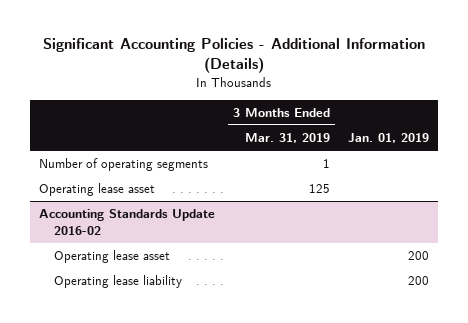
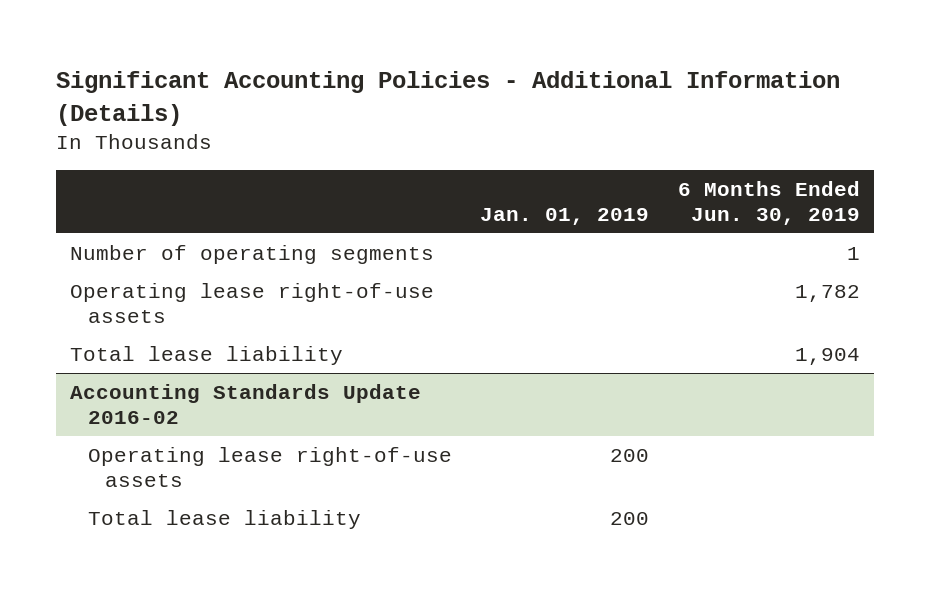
- | 3 Months Ended Mar. 31, 2019 | Jan. 01, 2019
+ | Jan. 01, 2019 | 6 Months Ended Jun. 30, 2019
- Operating lease asset | 125 |
+ Operating lease right-of-use assets | | 1,782
+ Total lease liability | | 1,904
@ Accounting Standards Update 2016-02
- Operating lease asset | | 200
- Operating lease liability | | 200
+ Operating lease right-of-use assets | 200 |
+ Total lease liability | 200 |

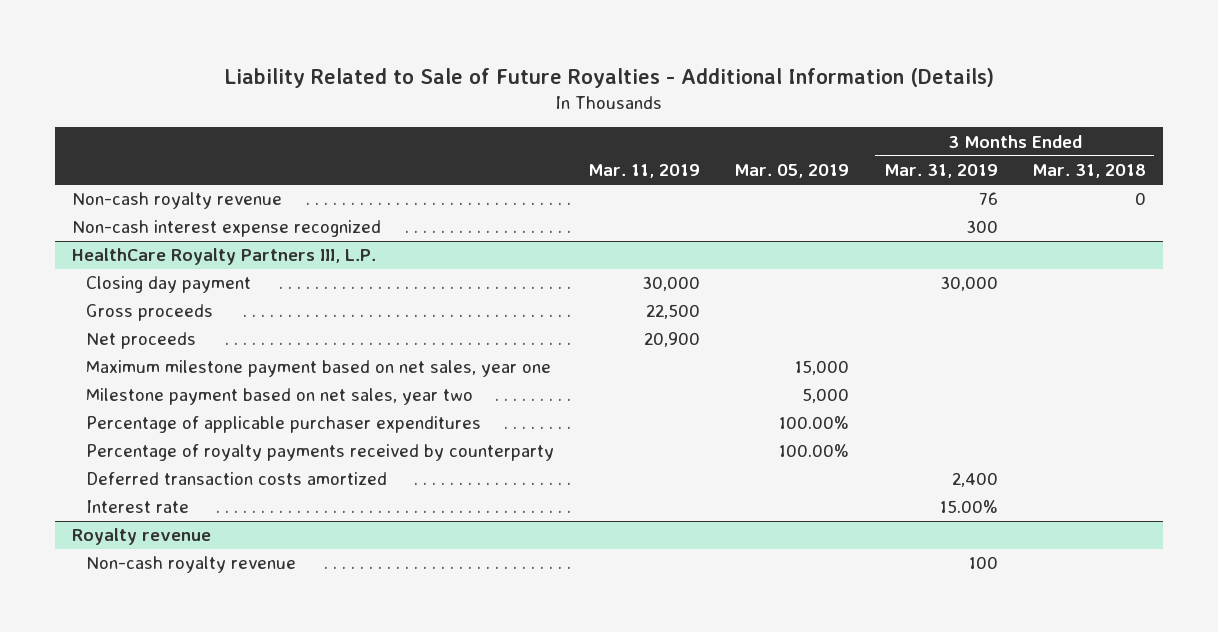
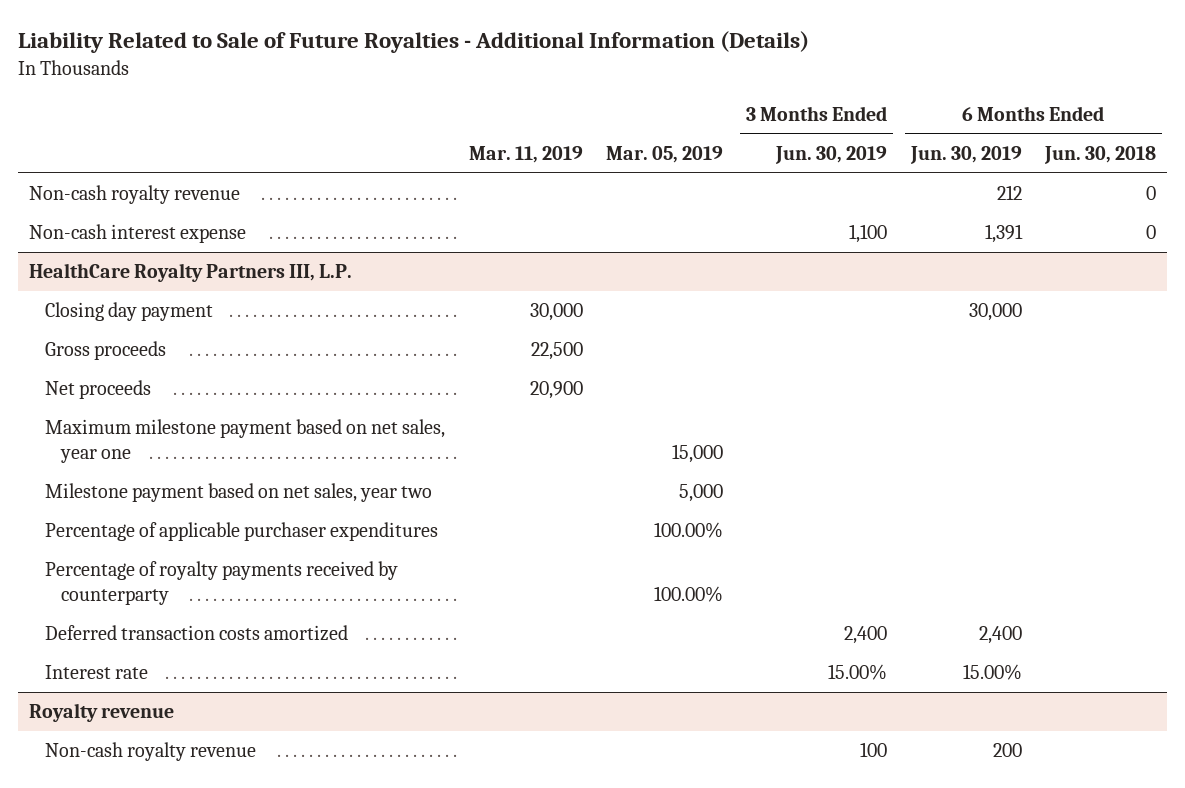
- | Mar. 11, 2019 | Mar. 05, 2019 | 3 Months Ended Mar. 31, 2019 | 3 Months Ended Mar. 31, 2018
+ | Mar. 11, 2019 | Mar. 05, 2019 | 3 Months Ended Jun. 30, 2019 | 6 Months Ended Jun. 30, 2019 | 6 Months Ended Jun. 30, 2018
- Non-cash interest expense recognized | | | 300 |
+ Non-cash interest expense | | | 1,100 | 1,391 | 0

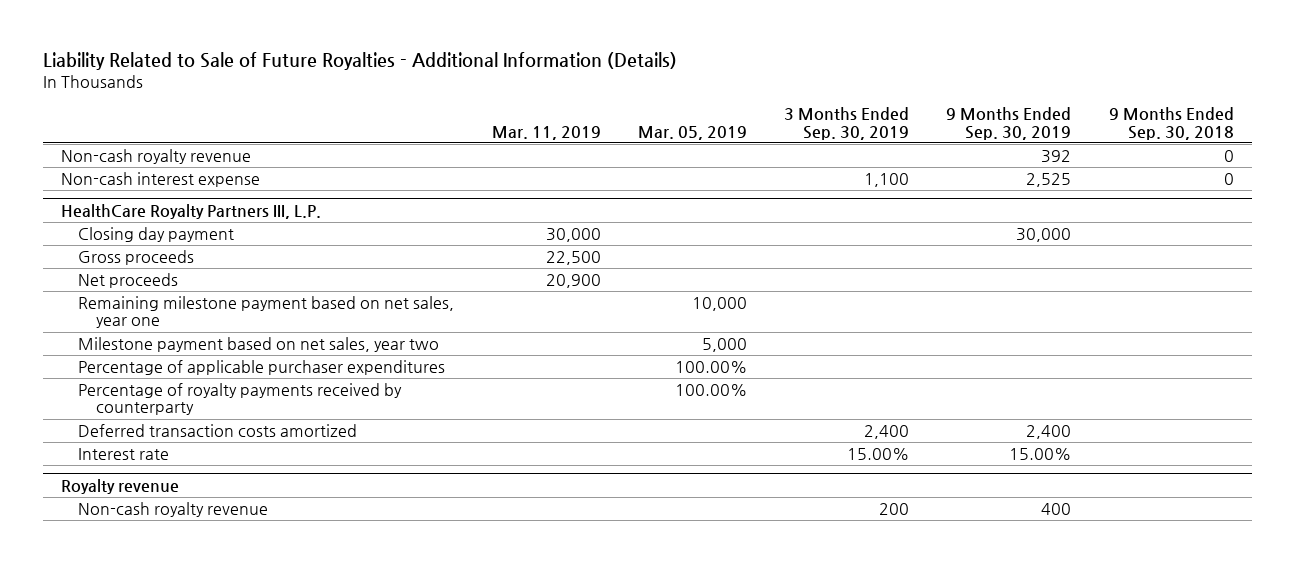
- | Mar. 11, 2019 | Mar. 05, 2019 | 3 Months Ended Jun. 30, 2019 | 6 Months Ended Jun. 30, 2019 | 6 Months Ended Jun. 30, 2018
+ | Mar. 11, 2019 | Mar. 05, 2019 | 3 Months Ended Sep. 30, 2019 | 9 Months Ended Sep. 30, 2019 | 9 Months Ended Sep. 30, 2018
@ HealthCare Royalty Partners III, L.P.
- Maximum milestone payment based on net sales, year one | | 15,000 | | |
+ Remaining milestone payment based on net sales, year one | | 10,000 | | |

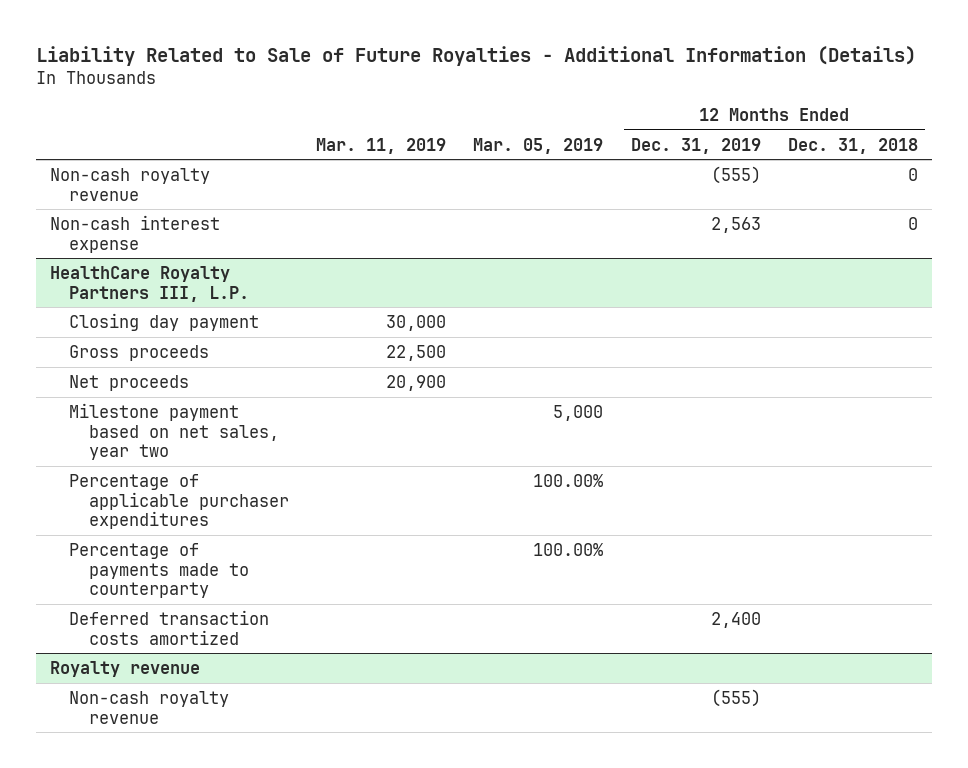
- | Mar. 11, 2019 | Mar. 05, 2019 | 3 Months Ended Sep. 30, 2019 | 9 Months Ended Sep. 30, 2019 | 9 Months Ended Sep. 30, 2018
+ | Mar. 11, 2019 | Mar. 05, 2019 | 12 Months Ended Dec. 31, 2019 | 12 Months Ended Dec. 31, 2018
@ HealthCare Royalty Partners III, L.P.
- Remaining milestone payment based on net sales, year one | | 10,000 | | |
- Percentage of royalty payments received by counterparty | | 100.00% | | |
+ Percentage of payments made to counterparty | | 100.00% | |
- Interest rate | | | 15.00% | 15.00% |

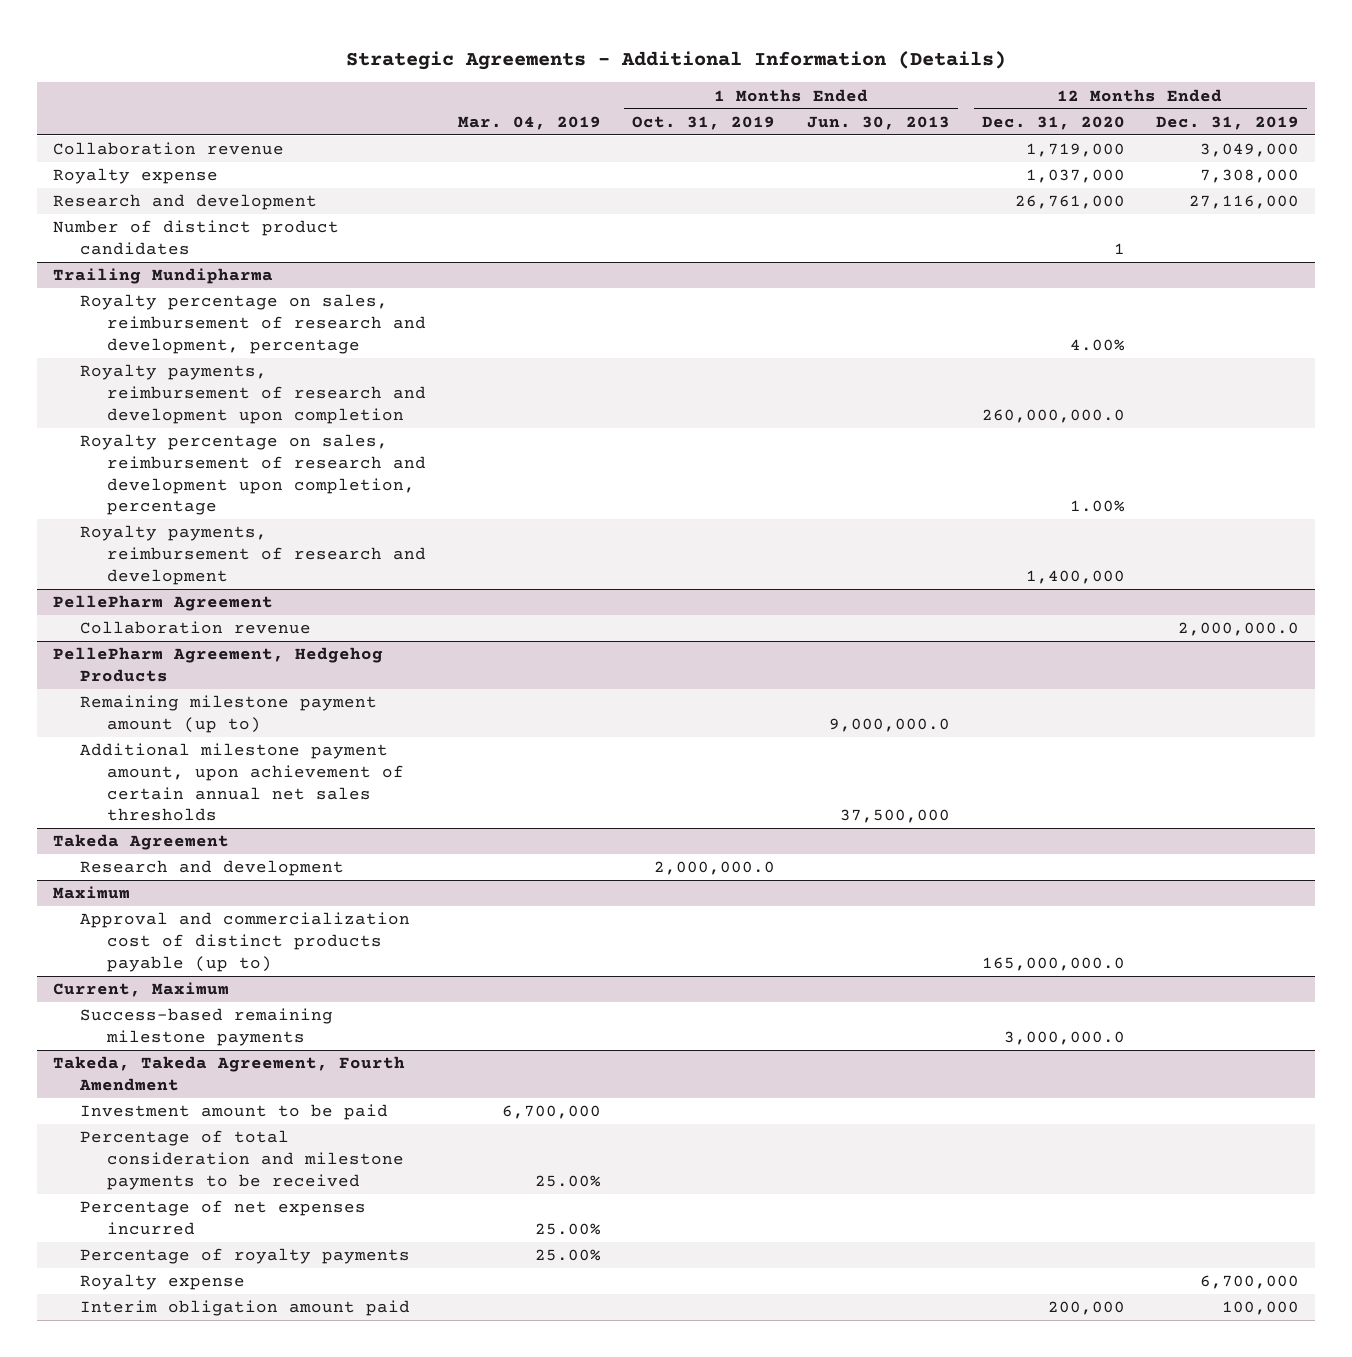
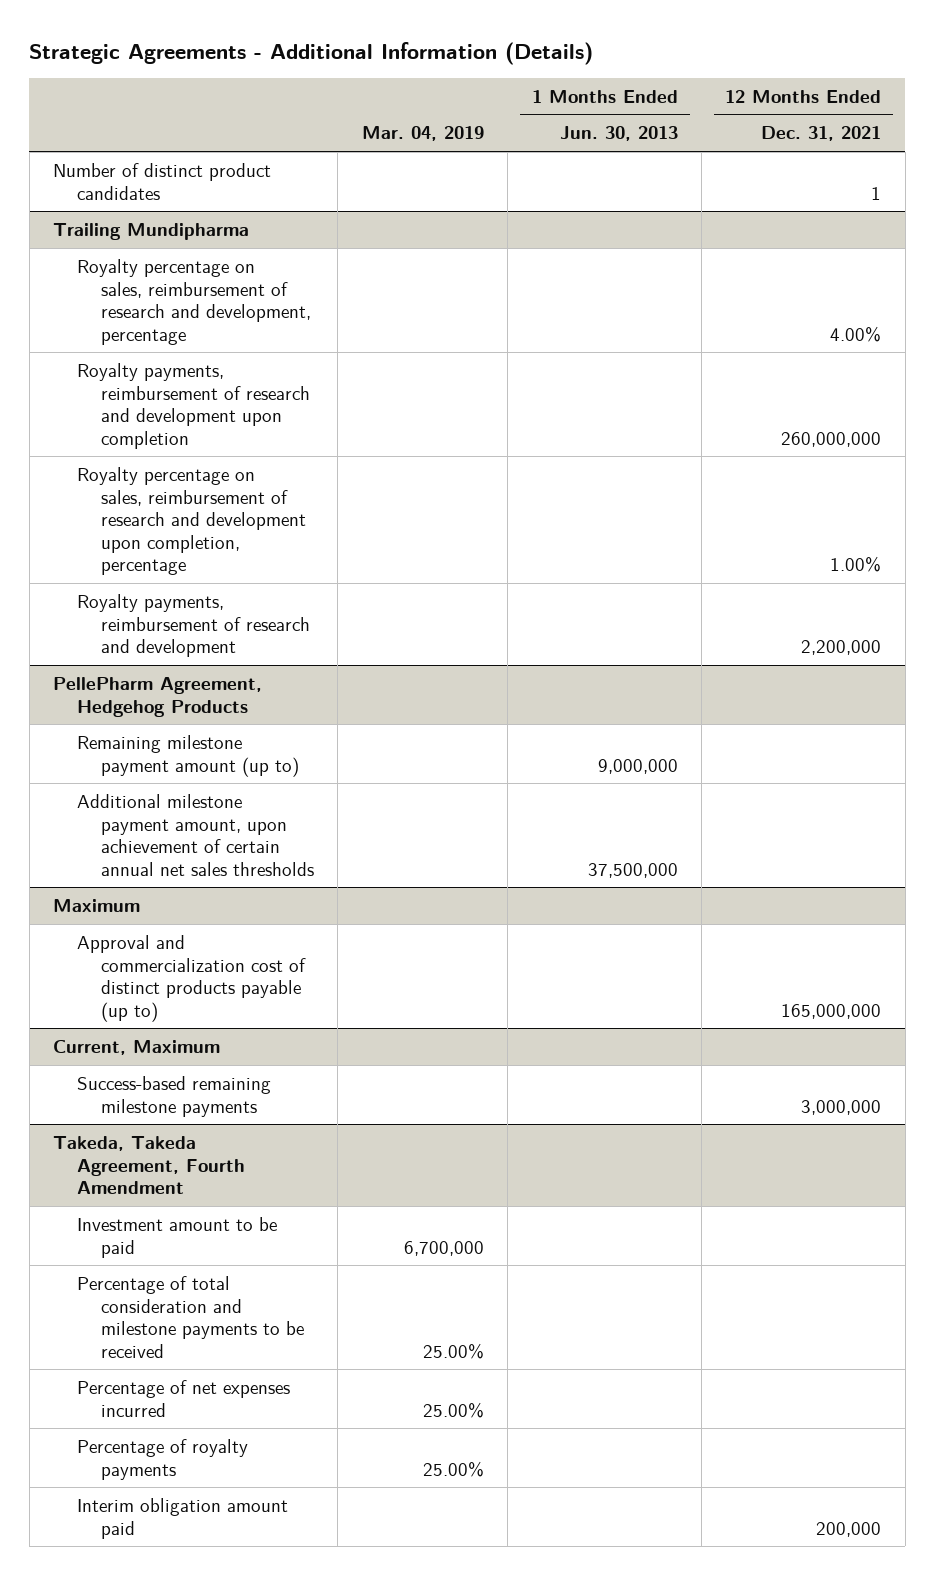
- | Mar. 04, 2019 | 1 Months Ended Oct. 31, 2019 | 1 Months Ended Jun. 30, 2013 | 12 Months Ended Dec. 31, 2020 | 12 Months Ended Dec. 31, 2019
+ | Mar. 04, 2019 | 1 Months Ended Jun. 30, 2013 | 12 Months Ended Dec. 31, 2021
- Collaboration revenue | | | | 1,719,000 | 3,049,000
- Royalty expense | | | | 1,037,000 | 7,308,000
- Research and development | | | | 26,761,000 | 27,116,000
- PellePharm Agreement
- Collaboration revenue | | | | | 2,000,000.0
@ PellePharm Agreement, Hedgehog Products
- Remaining milestone payment amount (up to) | | | 9,000,000.0 | |
+ Remaining milestone payment amount (up to) | | 9,000,000 |
- Takeda Agreement
- Research and development | | 2,000,000.0 | | |
@ Takeda, Takeda Agreement, Fourth Amendment
- Royalty expense | | | | | 6,700,000

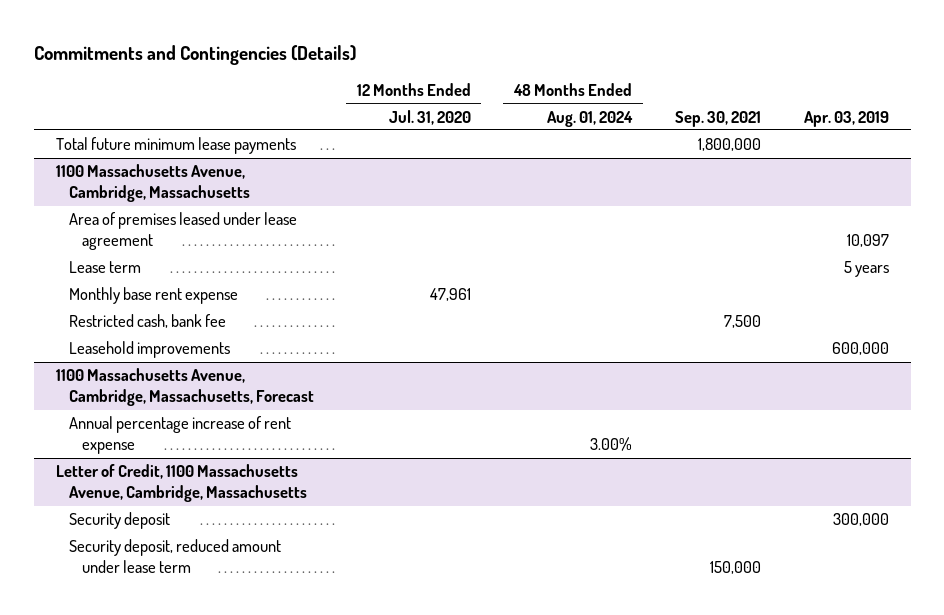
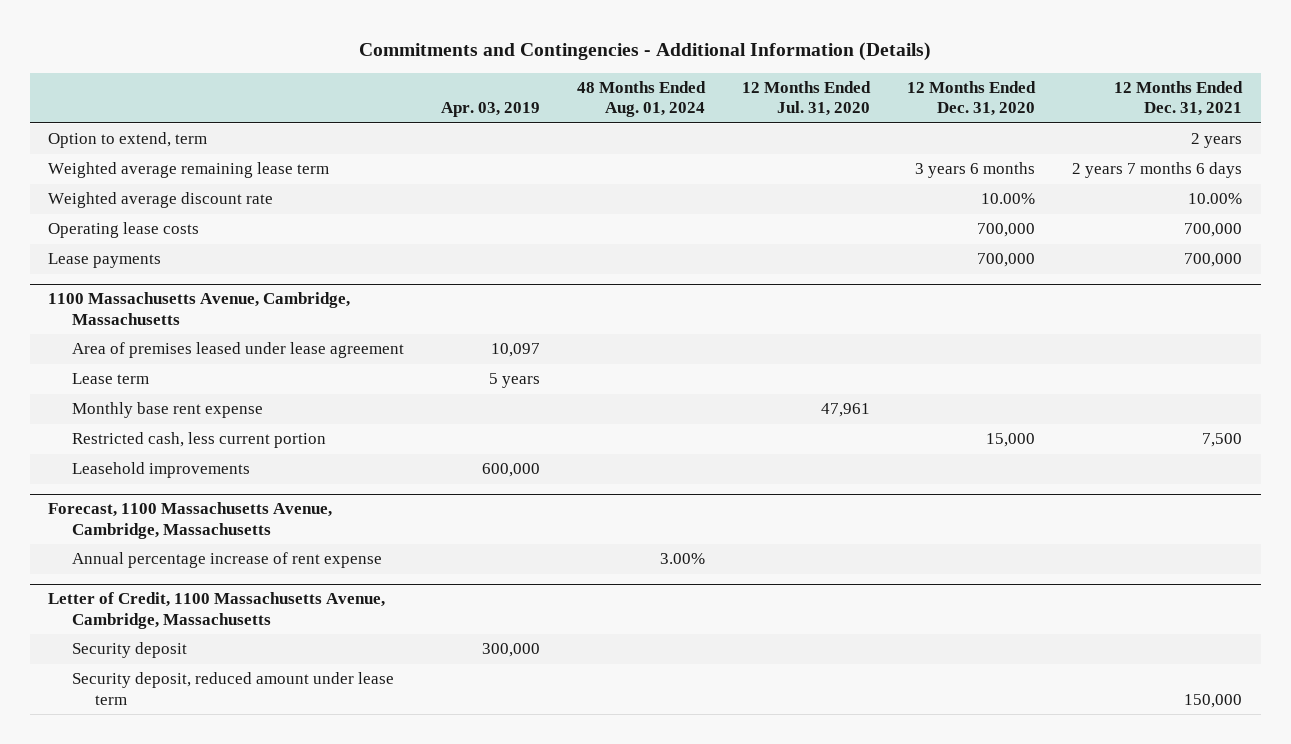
- Commitments and Contingencies (Details)
+ Commitments and Contingencies - Additional Information (Details)
- | 12 Months Ended Jul. 31, 2020 | 48 Months Ended Aug. 01, 2024 | Sep. 30, 2021 | Apr. 03, 2019
+ | Apr. 03, 2019 | 48 Months Ended Aug. 01, 2024 | 12 Months Ended Jul. 31, 2020 | 12 Months Ended Dec. 31, 2020 | 12 Months Ended Dec. 31, 2021
- Total future minimum lease payments | | | 1,800,000 |
+ Option to extend, term | | | | | 2 years
+ Weighted average remaining lease term | | | | 3 years 6 months | 2 years 7 months 6 days
+ Weighted average discount rate | | | | 10.00% | 10.00%
+ Operating lease costs | | | | 700,000 | 700,000
+ Lease payments | | | | 700,000 | 700,000
@ 1100 Massachusetts Avenue, Cambridge, Massachusetts
- Restricted cash, bank fee | | | 7,500 |
+ Restricted cash, less current portion | | | | 15,000 | 7,500
- 1100 Massachusetts Avenue, Cambridge, Massachusetts, Forecast
+ Forecast, 1100 Massachusetts Avenue, Cambridge, Massachusetts

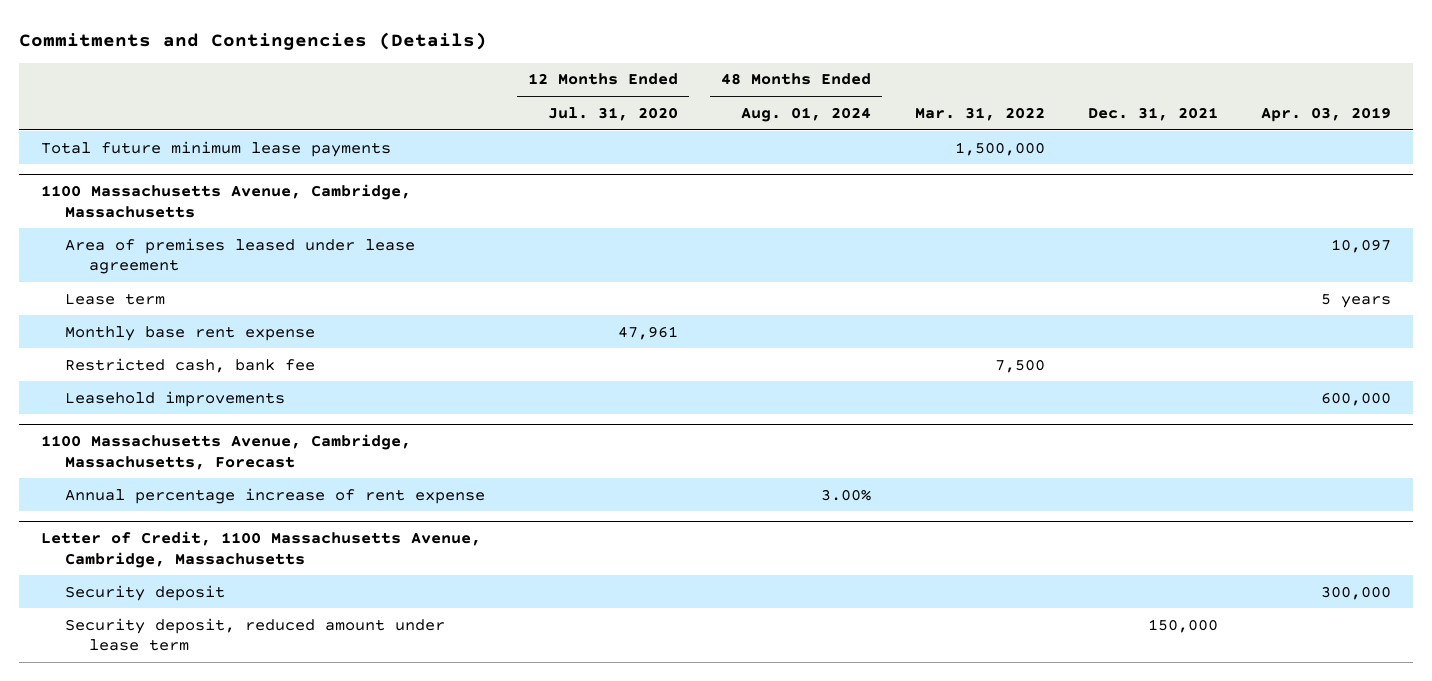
- Commitments and Contingencies - Additional Information (Details)
+ Commitments and Contingencies (Details)
- | Apr. 03, 2019 | 48 Months Ended Aug. 01, 2024 | 12 Months Ended Jul. 31, 2020 | 12 Months Ended Dec. 31, 2020 | 12 Months Ended Dec. 31, 2021
+ | 12 Months Ended Jul. 31, 2020 | 48 Months Ended Aug. 01, 2024 | Mar. 31, 2022 | Dec. 31, 2021 | Apr. 03, 2019
- Option to extend, term | | | | | 2 years
- Weighted average remaining lease term | | | | 3 years 6 months | 2 years 7 months 6 days
- Weighted average discount rate | | | | 10.00% | 10.00%
- Operating lease costs | | | | 700,000 | 700,000
- Lease payments | | | | 700,000 | 700,000
+ Total future minimum lease payments | | | 1,500,000 | |
@ 1100 Massachusetts Avenue, Cambridge, Massachusetts
- Restricted cash, less current portion | | | | 15,000 | 7,500
+ Restricted cash, bank fee | | | 7,500 | |
- Forecast, 1100 Massachusetts Avenue, Cambridge, Massachusetts
+ 1100 Massachusetts Avenue, Cambridge, Massachusetts, Forecast

